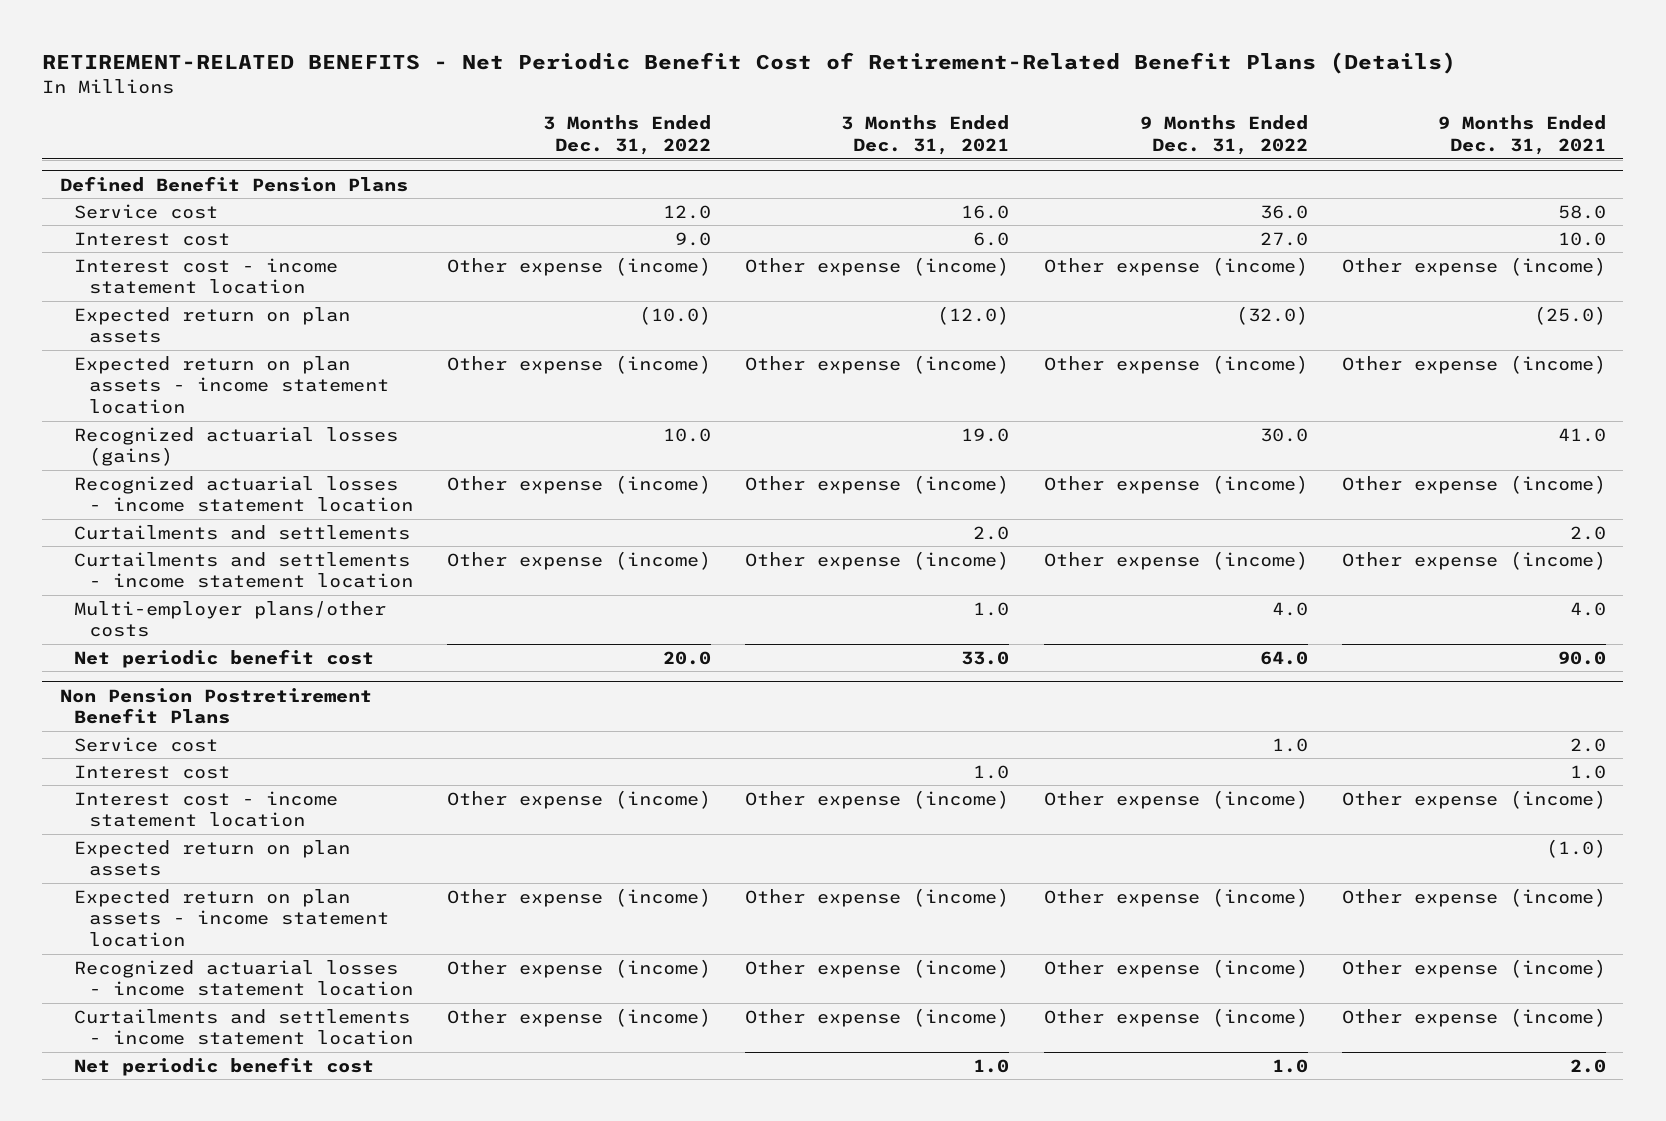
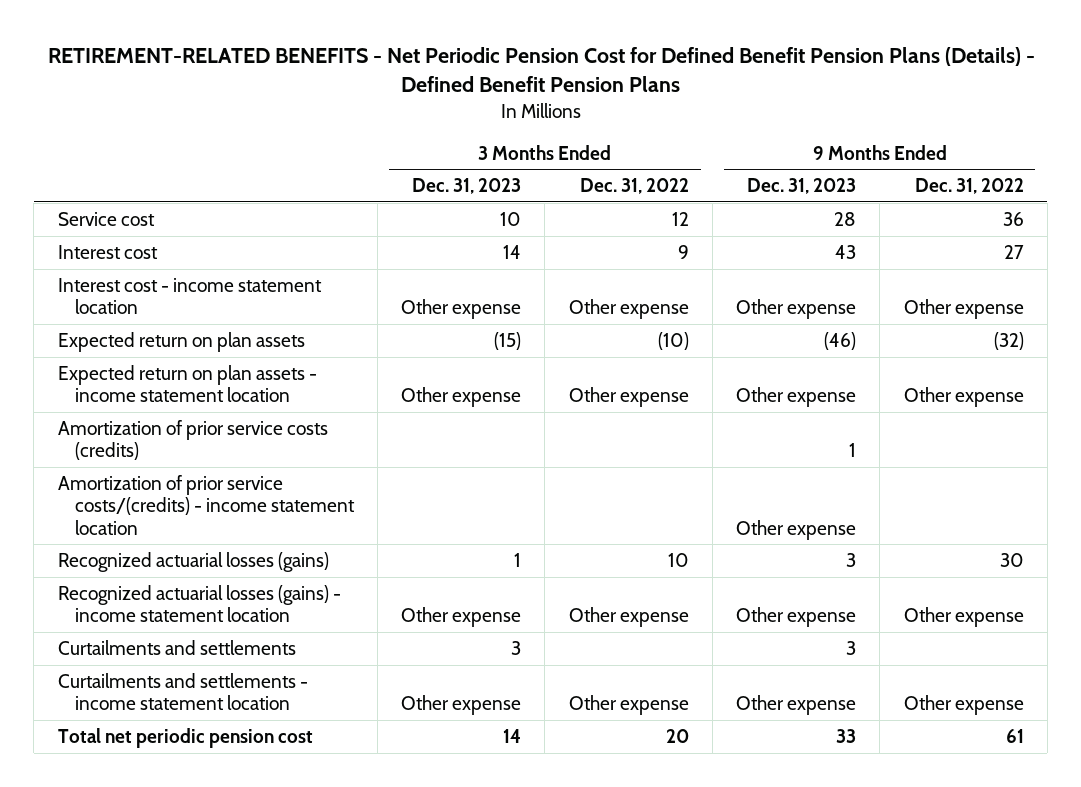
- RETIREMENT-RELATED BENEFITS - Net Periodic Benefit Cost of Retirement-Related Benefit Plans (Details)
+ RETIREMENT-RELATED BENEFITS - Net Periodic Pension Cost for Defined Benefit Pension Plans (Details) - Defined Benefit Pension Plans
- | 3 Months Ended Dec. 31, 2022 | 3 Months Ended Dec. 31, 2021 | 9 Months Ended Dec. 31, 2022 | 9 Months Ended Dec. 31, 2021
+ | 3 Months Ended Dec. 31, 2023 | 3 Months Ended Dec. 31, 2022 | 9 Months Ended Dec. 31, 2023 | 9 Months Ended Dec. 31, 2022
- Defined Benefit Pension Plans
- Service cost | 12.0 | 16.0 | 36.0 | 58.0
- Interest cost | 9.0 | 6.0 | 27.0 | 10.0
- Interest cost - income statement location | Other expense (income) | Other expense (income) | Other expense (income) | Other expense (income)
- Expected return on plan assets | (10.0) | (12.0) | (32.0) | (25.0)
- Expected return on plan assets - income statement location | Other expense (income) | Other expense (income) | Other expense (income) | Other expense (income)
- Recognized actuarial losses (gains) | 10.0 | 19.0 | 30.0 | 41.0
- Recognized actuarial losses - income statement location | Other expense (income) | Other expense (income) | Other expense (income) | Other expense (income)
+ Service cost | 10 | 12 | 28 | 36
+ Interest cost | 14 | 9 | 43 | 27
+ Interest cost - income statement location | Other expense | Other expense | Other expense | Other expense
+ Expected return on plan assets | (15) | (10) | (46) | (32)
+ Expected return on plan assets - income statement location | Other expense | Other expense | Other expense | Other expense
+ Amortization of prior service costs (credits) | | | 1 |
+ Amortization of prior service costs/(credits) - income statement location | | | Other expense |
+ Recognized actuarial losses (gains) | 1 | 10 | 3 | 30
+ Recognized actuarial losses (gains) - income statement location | Other expense | Other expense | Other expense | Other expense
- Curtailments and settlements - income statement location | Other expense (income) | Other expense (income) | Other expense (income) | Other expense (income)
- Multi-employer plans/other costs | | 1.0 | 4.0 | 4.0
- Net periodic benefit cost | 20.0 | 33.0 | 64.0 | 90.0
- Non Pension Postretirement Benefit Plans
- Service cost | | | 1.0 | 2.0
- Interest cost | | 1.0 | | 1.0
- Interest cost - income statement location | Other expense (income) | Other expense (income) | Other expense (income) | Other expense (income)
- Expected return on plan assets | | | | (1.0)
- Expected return on plan assets - income statement location | Other expense (income) | Other expense (income) | Other expense (income) | Other expense (income)
- Recognized actuarial losses - income statement location | Other expense (income) | Other expense (income) | Other expense (income) | Other expense (income)
- Curtailments and settlements - income statement location | Other expense (income) | Other expense (income) | Other expense (income) | Other expense (income)
- Net periodic benefit cost | | 1.0 | 1.0 | 2.0
+ Curtailments and settlements - income statement location | Other expense | Other expense | Other expense | Other expense
+ Total net periodic pension cost | 14 | 20 | 33 | 61

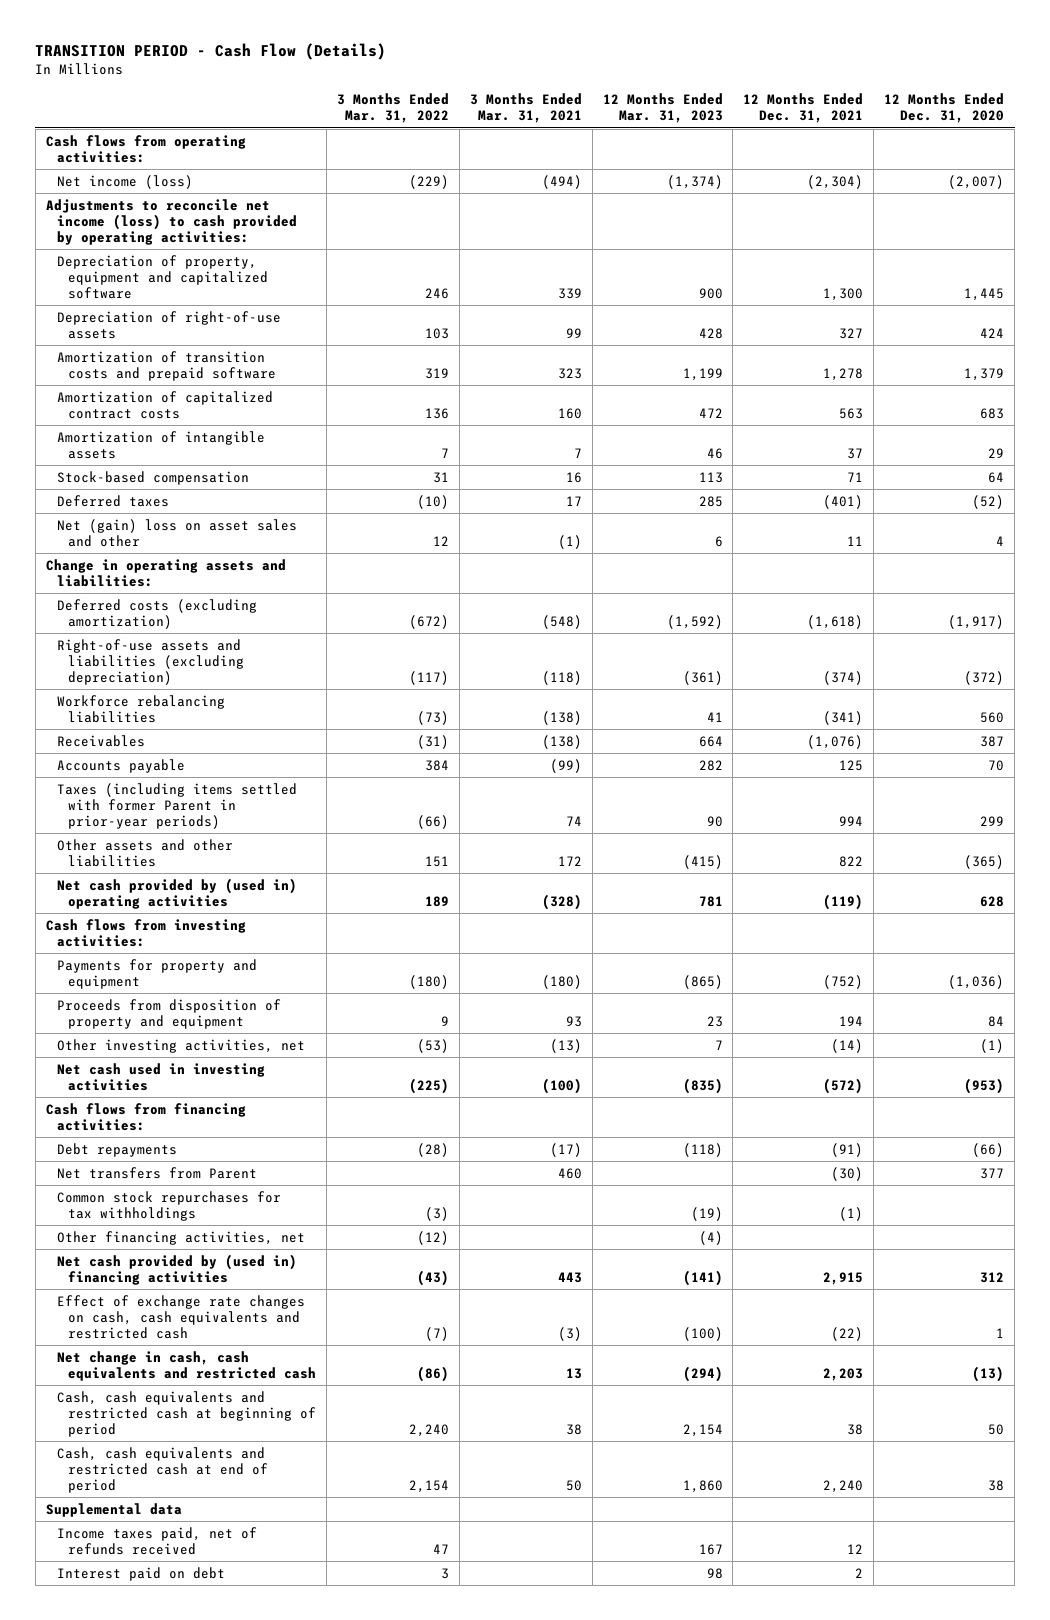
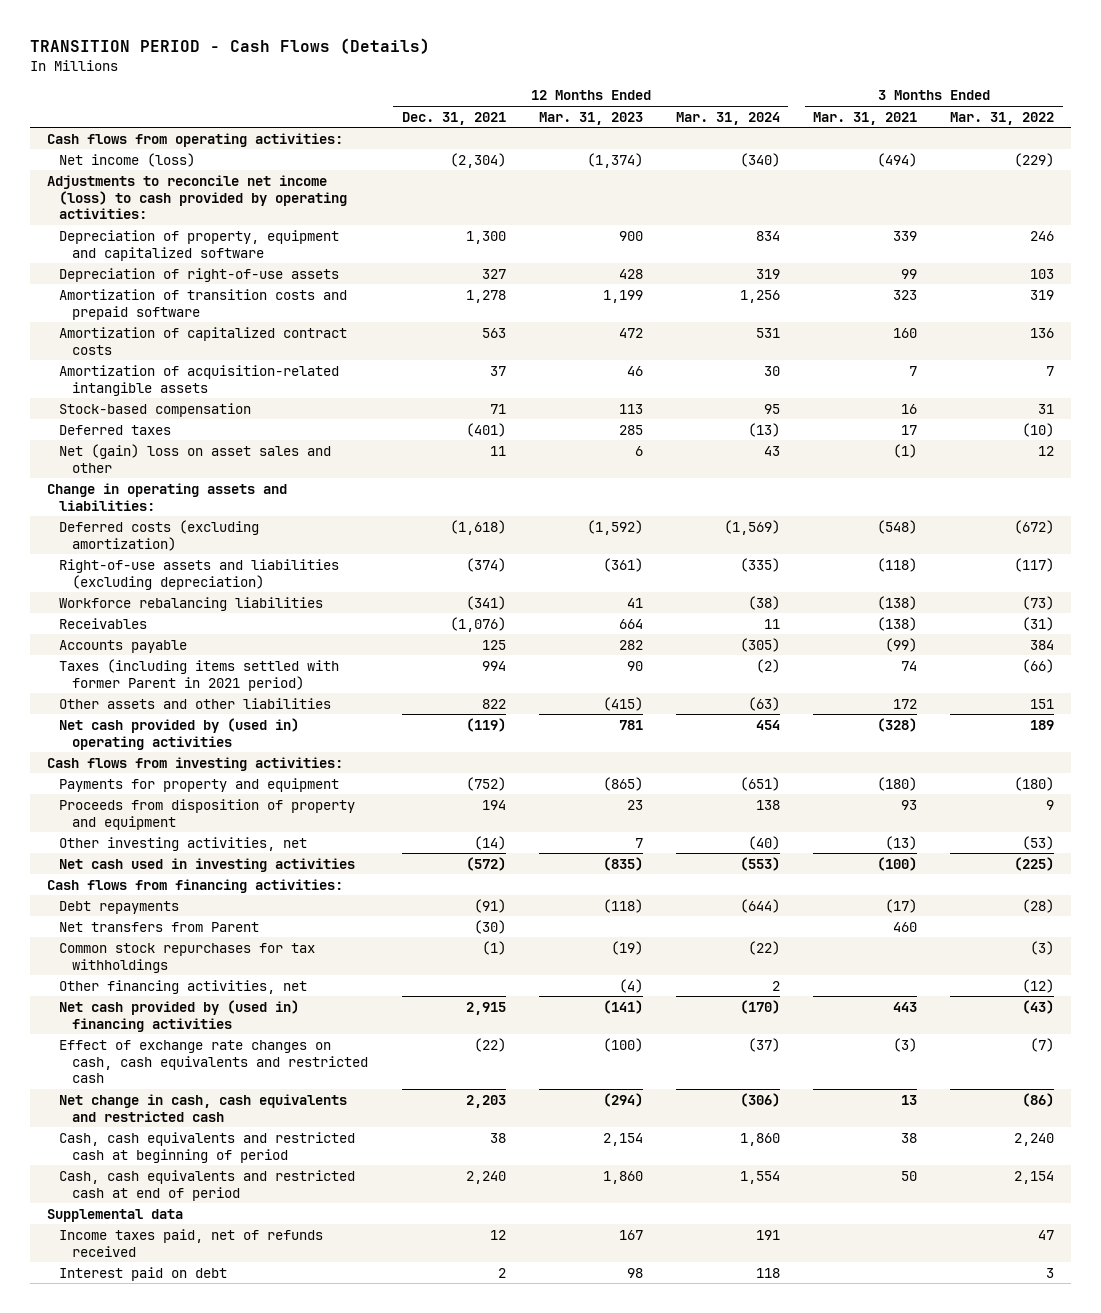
- TRANSITION PERIOD - Cash Flow (Details)
+ TRANSITION PERIOD - Cash Flows (Details)
- | 3 Months Ended Mar. 31, 2022 | 3 Months Ended Mar. 31, 2021 | 12 Months Ended Mar. 31, 2023 | 12 Months Ended Dec. 31, 2021 | 12 Months Ended Dec. 31, 2020
+ | 12 Months Ended Dec. 31, 2021 | 12 Months Ended Mar. 31, 2023 | 12 Months Ended Mar. 31, 2024 | 3 Months Ended Mar. 31, 2021 | 3 Months Ended Mar. 31, 2022
- Amortization of intangible assets | 7 | 7 | 46 | 37 | 29
+ Amortization of acquisition-related intangible assets | 37 | 46 | 30 | 7 | 7
- Taxes (including items settled with former Parent in prior-year periods) | (66) | 74 | 90 | 994 | 299
+ Taxes (including items settled with former Parent in 2021 period) | 994 | 90 | (2) | 74 | (66)

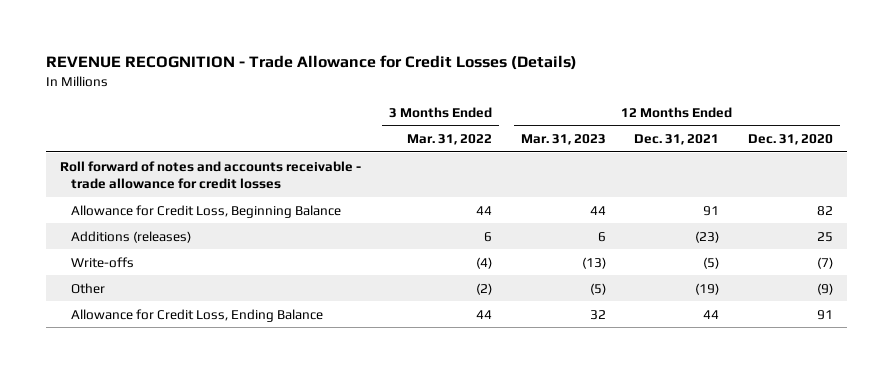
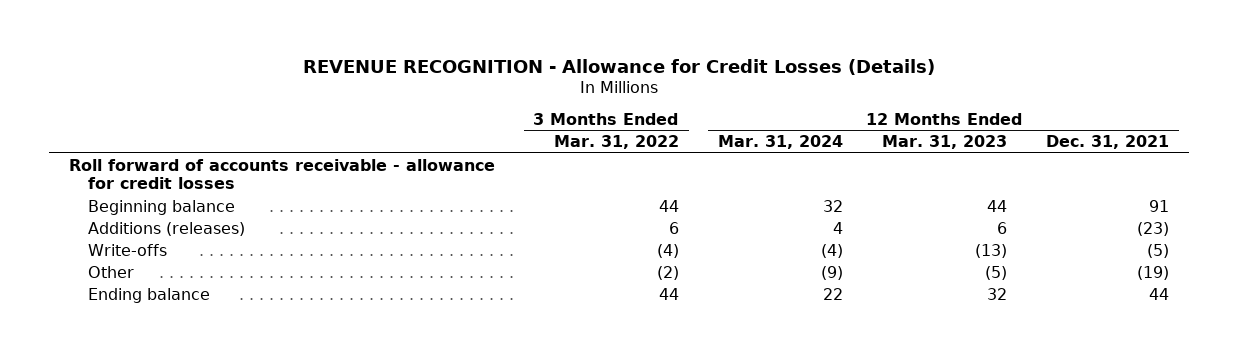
- REVENUE RECOGNITION - Trade Allowance for Credit Losses (Details)
+ REVENUE RECOGNITION - Allowance for Credit Losses (Details)
- | 3 Months Ended Mar. 31, 2022 | 12 Months Ended Mar. 31, 2023 | 12 Months Ended Dec. 31, 2021 | 12 Months Ended Dec. 31, 2020
+ | 3 Months Ended Mar. 31, 2022 | 12 Months Ended Mar. 31, 2024 | 12 Months Ended Mar. 31, 2023 | 12 Months Ended Dec. 31, 2021
- Roll forward of notes and accounts receivable - trade allowance for credit losses
- Allowance for Credit Loss, Beginning Balance | 44 | 44 | 91 | 82
+ Roll forward of accounts receivable - allowance for credit losses
+ Beginning balance | 44 | 32 | 44 | 91
- Allowance for Credit Loss, Ending Balance | 44 | 32 | 44 | 91
+ Ending balance | 44 | 22 | 32 | 44

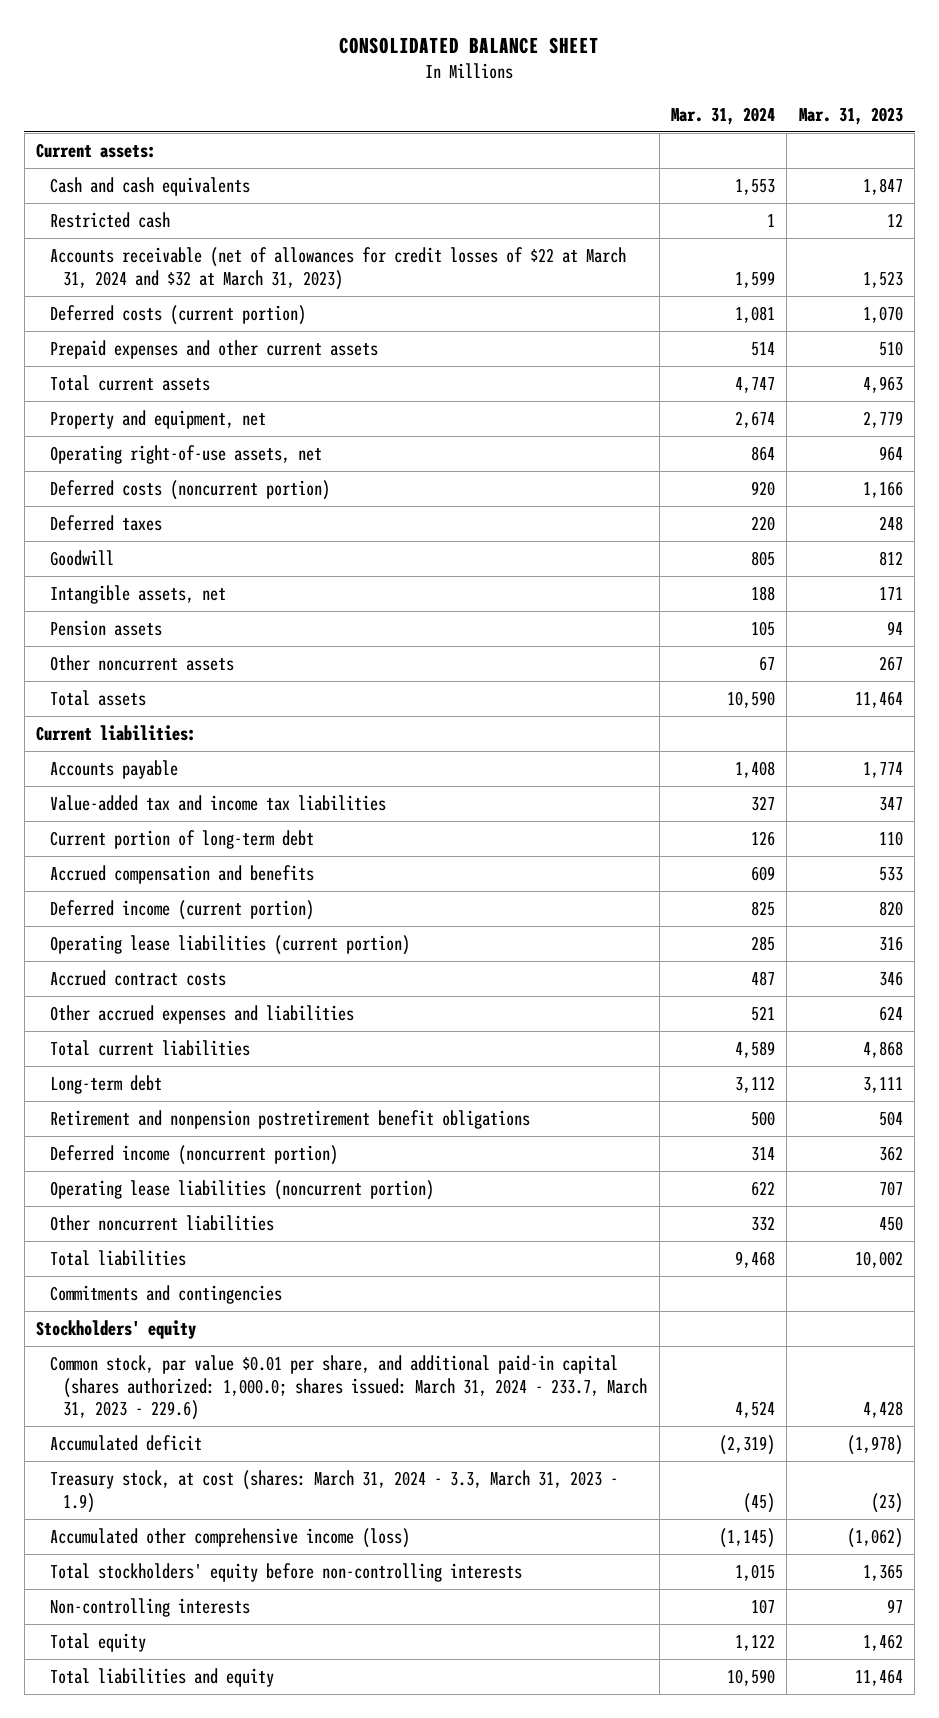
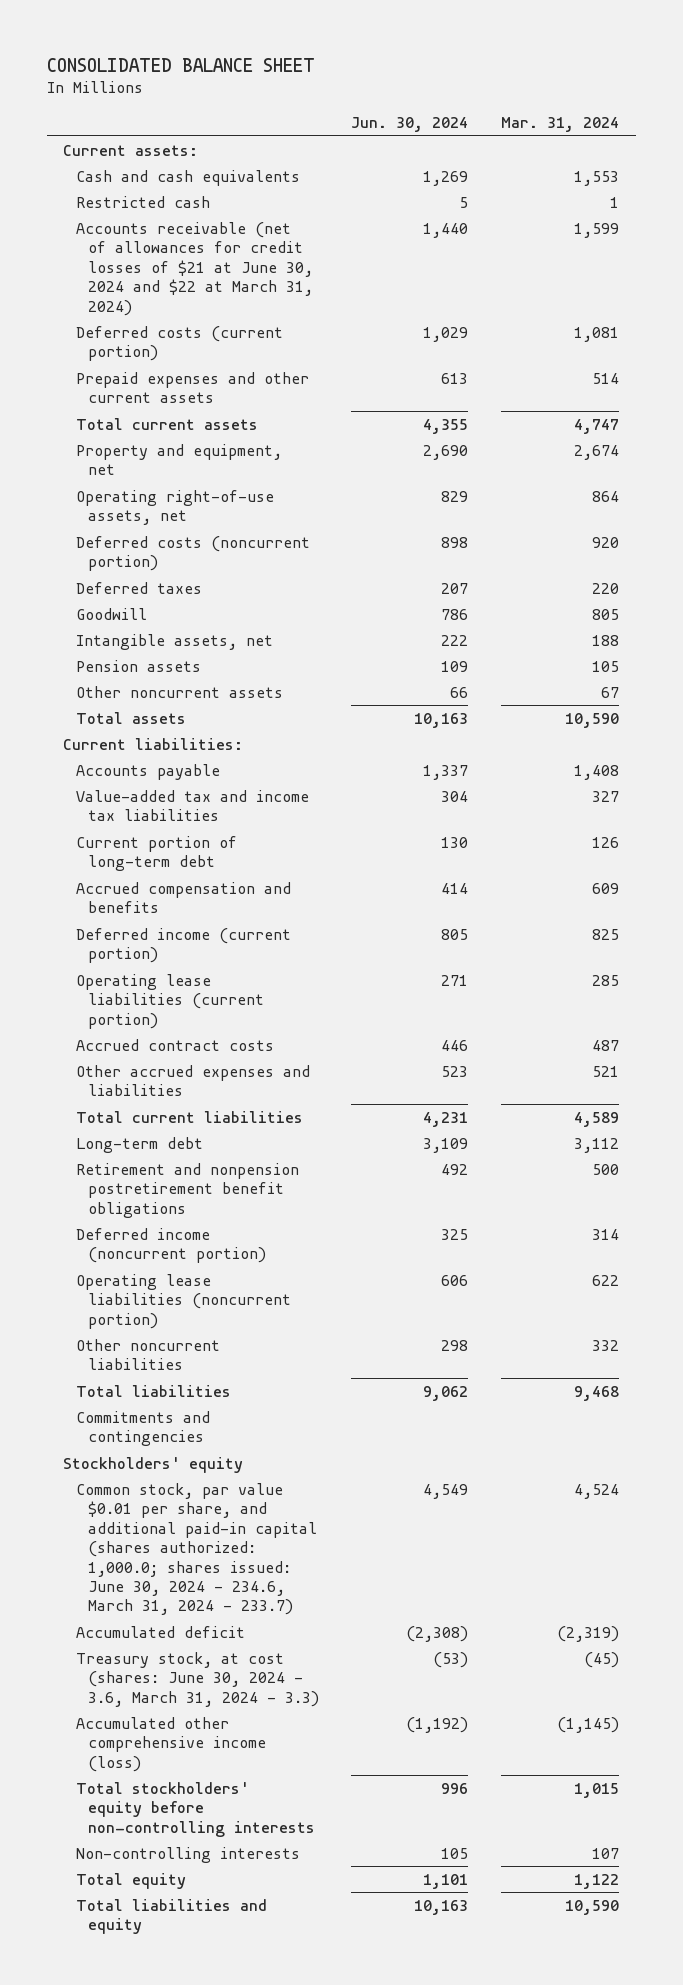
- | Mar. 31, 2024 | Mar. 31, 2023
+ | Jun. 30, 2024 | Mar. 31, 2024
- Accounts receivable (net of allowances for credit losses of $22 at March 31, 2024 and $32 at March 31, 2023) | 1,599 | 1,523
+ Accounts receivable (net of allowances for credit losses of $21 at June 30, 2024 and $22 at March 31, 2024) | 1,440 | 1,599
- Common stock, par value $0.01 per share, and additional paid-in capital (shares authorized: 1,000.0; shares issued: March 31, 2024 - 233.7, March 31, 2023 - 229.6) | 4,524 | 4,428
+ Common stock, par value $0.01 per share, and additional paid-in capital (shares authorized: 1,000.0; shares issued: June 30, 2024 - 234.6, March 31, 2024 - 233.7) | 4,549 | 4,524
- Treasury stock, at cost (shares: March 31, 2024 - 3.3, March 31, 2023 - 1.9) | (45) | (23)
+ Treasury stock, at cost (shares: June 30, 2024 - 3.6, March 31, 2024 - 3.3) | (53) | (45)

